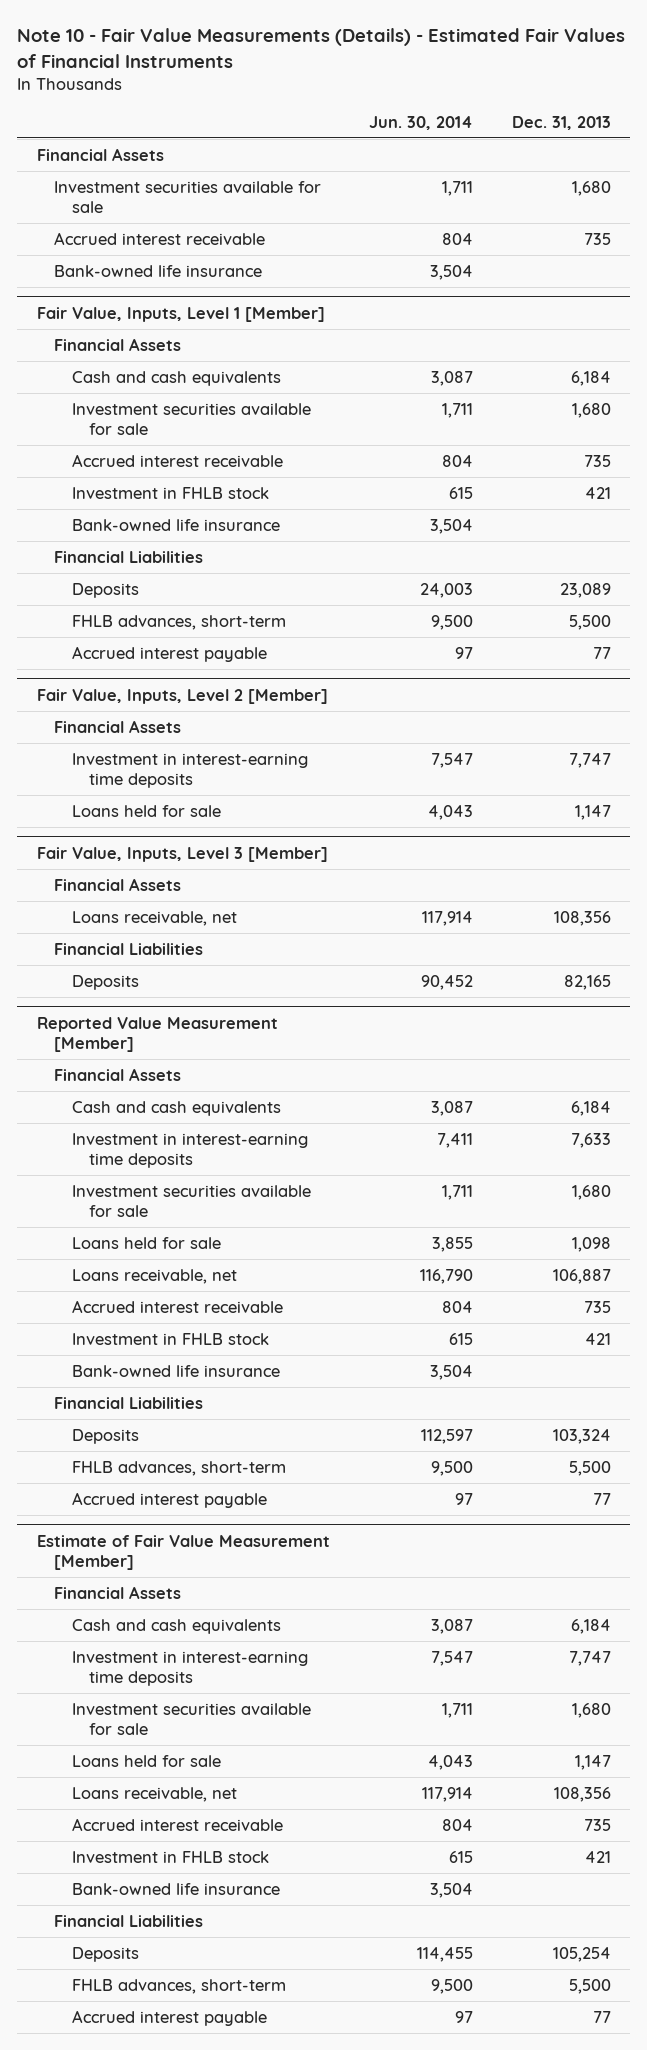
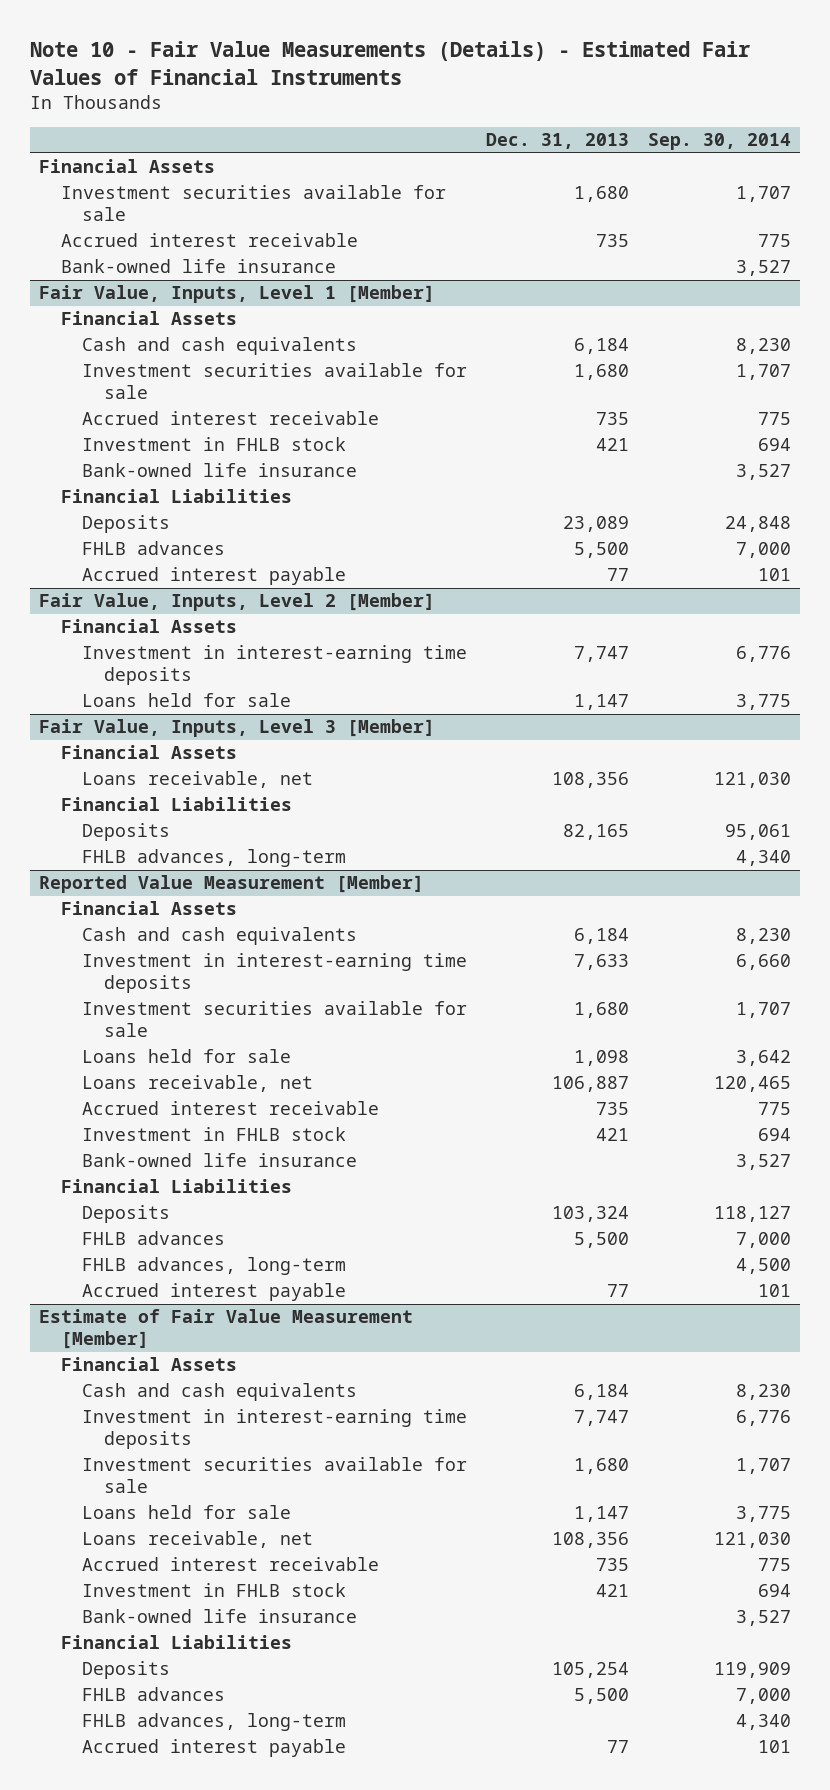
- | Jun. 30, 2014 | Dec. 31, 2013
+ | Dec. 31, 2013 | Sep. 30, 2014
@ Fair Value, Inputs, Level 1 [Member]
- FHLB advances, short-term | 9,500 | 5,500
+ FHLB advances | 5,500 | 7,000
@ Fair Value, Inputs, Level 3 [Member]
+ FHLB advances, long-term | | 4,340
@ Reported Value Measurement [Member]
- FHLB advances, short-term | 9,500 | 5,500
+ FHLB advances | 5,500 | 7,000
+ FHLB advances, long-term | | 4,500
@ Estimate of Fair Value Measurement [Member]
- FHLB advances, short-term | 9,500 | 5,500
+ FHLB advances | 5,500 | 7,000
+ FHLB advances, long-term | | 4,340

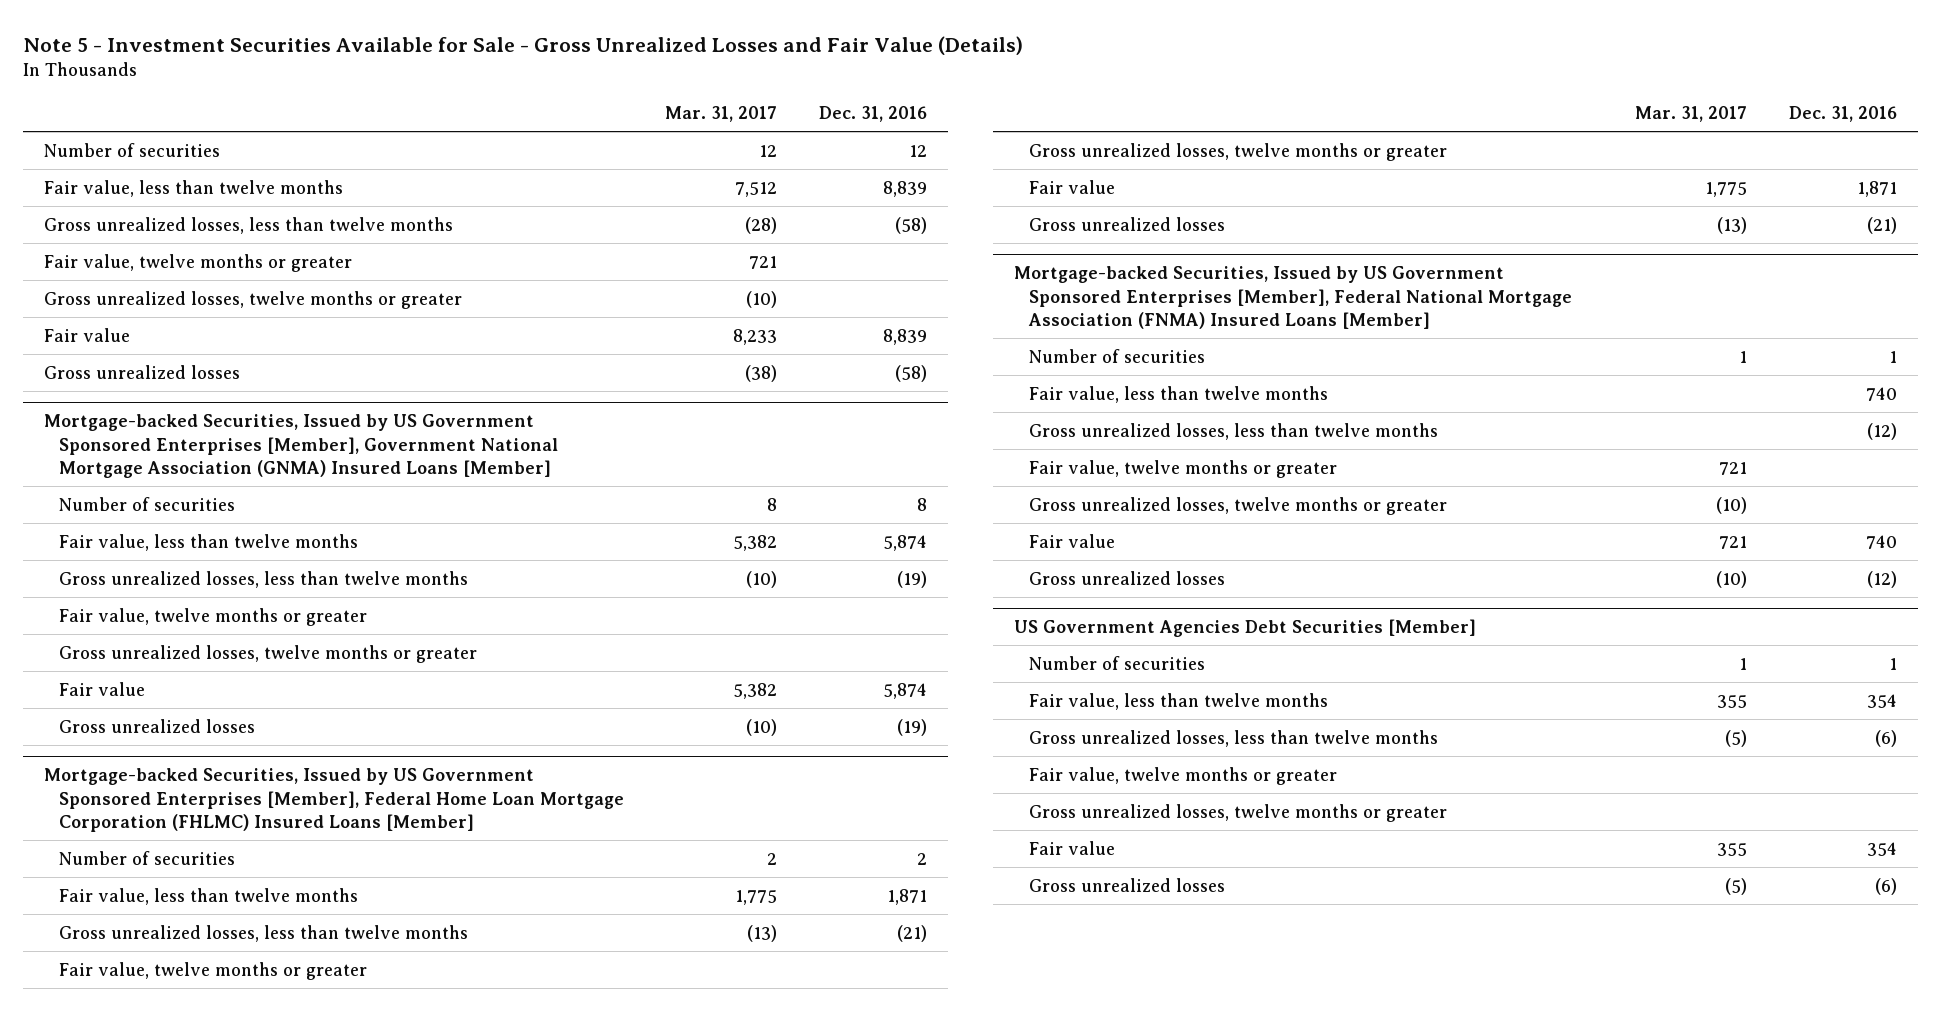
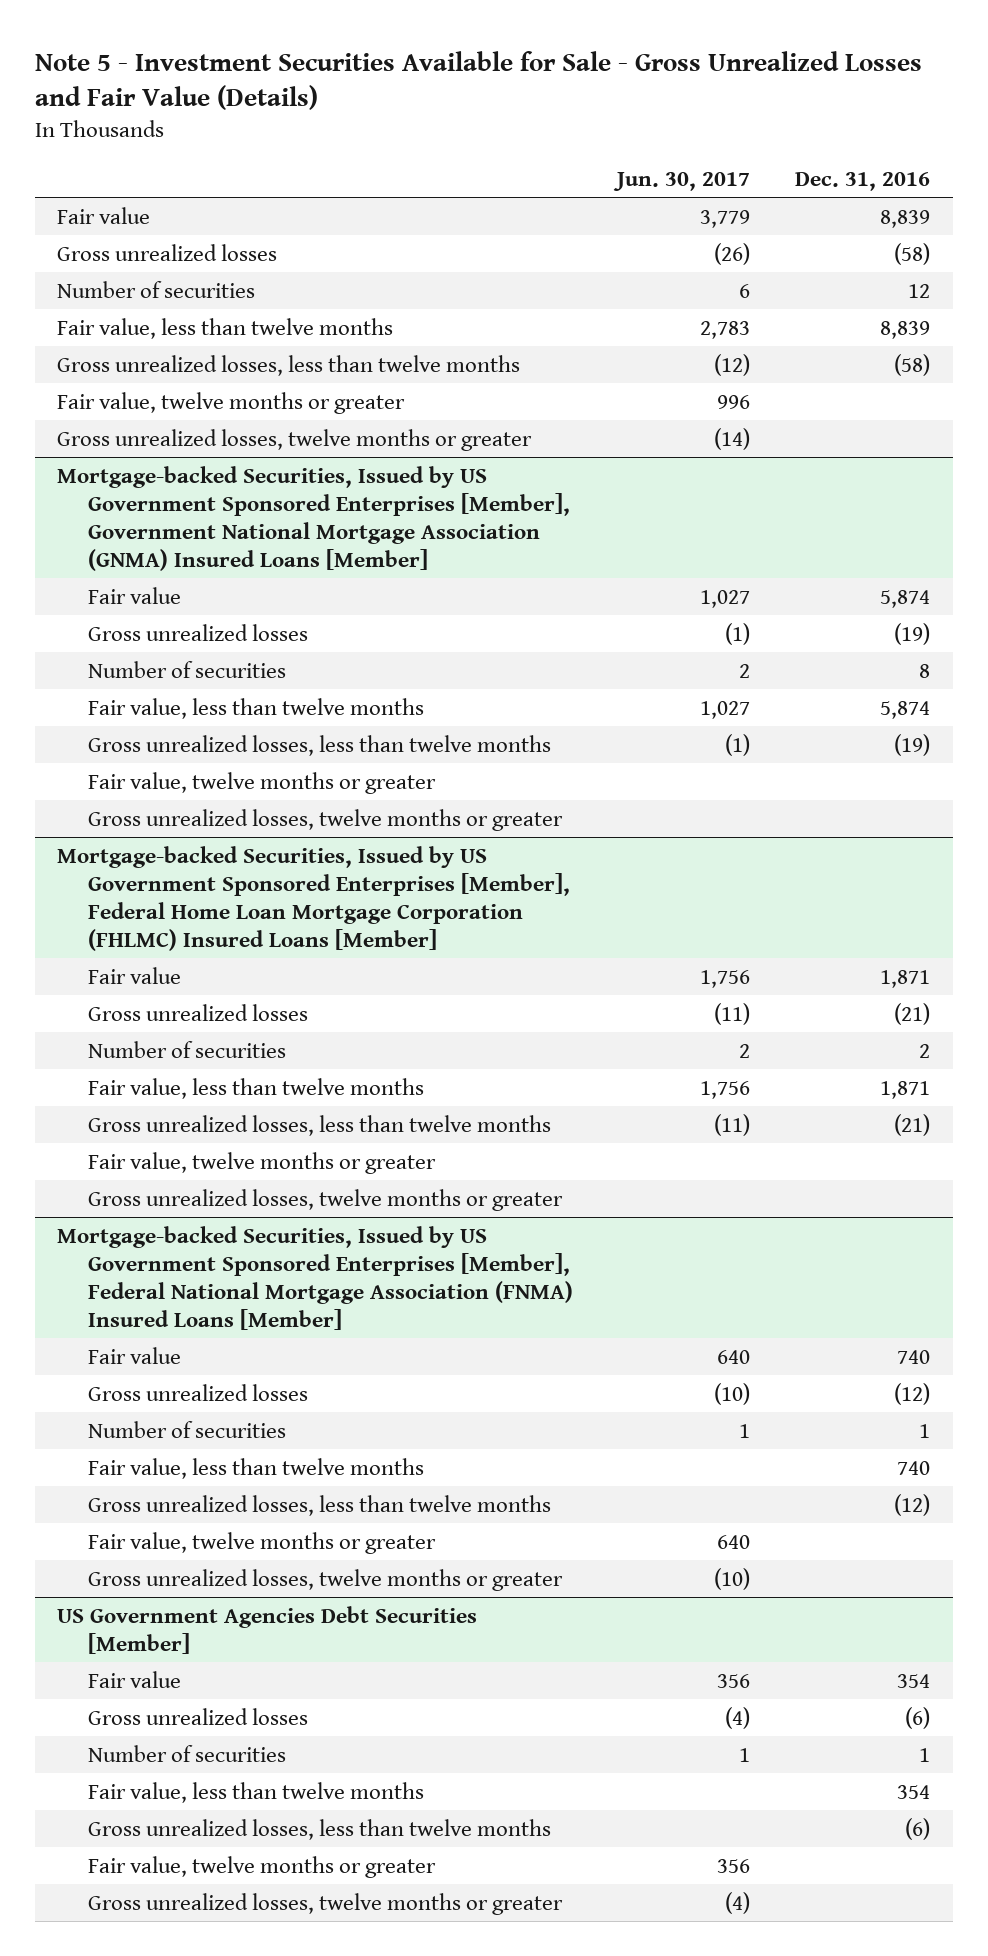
- | Mar. 31, 2017 | Dec. 31, 2016
+ | Jun. 30, 2017 | Dec. 31, 2016
moved up: Fair value | 3,779 | 8,839
moved up: Gross unrealized losses | (26) | (58)
@ Mortgage-backed Securities, Issued by US Government Sponsored Enterprises [Member], Government National Mortgage Association (GNMA) Insured Loans [Member]
moved up: Fair value | 1,027 | 5,874
moved up: Gross unrealized losses | (1) | (19)
@ Mortgage-backed Securities, Issued by US Government Sponsored Enterprises [Member], Federal Home Loan Mortgage Corporation (FHLMC) Insured Loans [Member]
moved up: Fair value | 1,756 | 1,871
moved up: Gross unrealized losses | (11) | (21)
@ Mortgage-backed Securities, Issued by US Government Sponsored Enterprises [Member], Federal National Mortgage Association (FNMA) Insured Loans [Member]
moved up: Fair value | 640 | 740
moved up: Gross unrealized losses | (10) | (12)
@ US Government Agencies Debt Securities [Member]
moved up: Fair value | 356 | 354
moved up: Gross unrealized losses | (4) | (6)

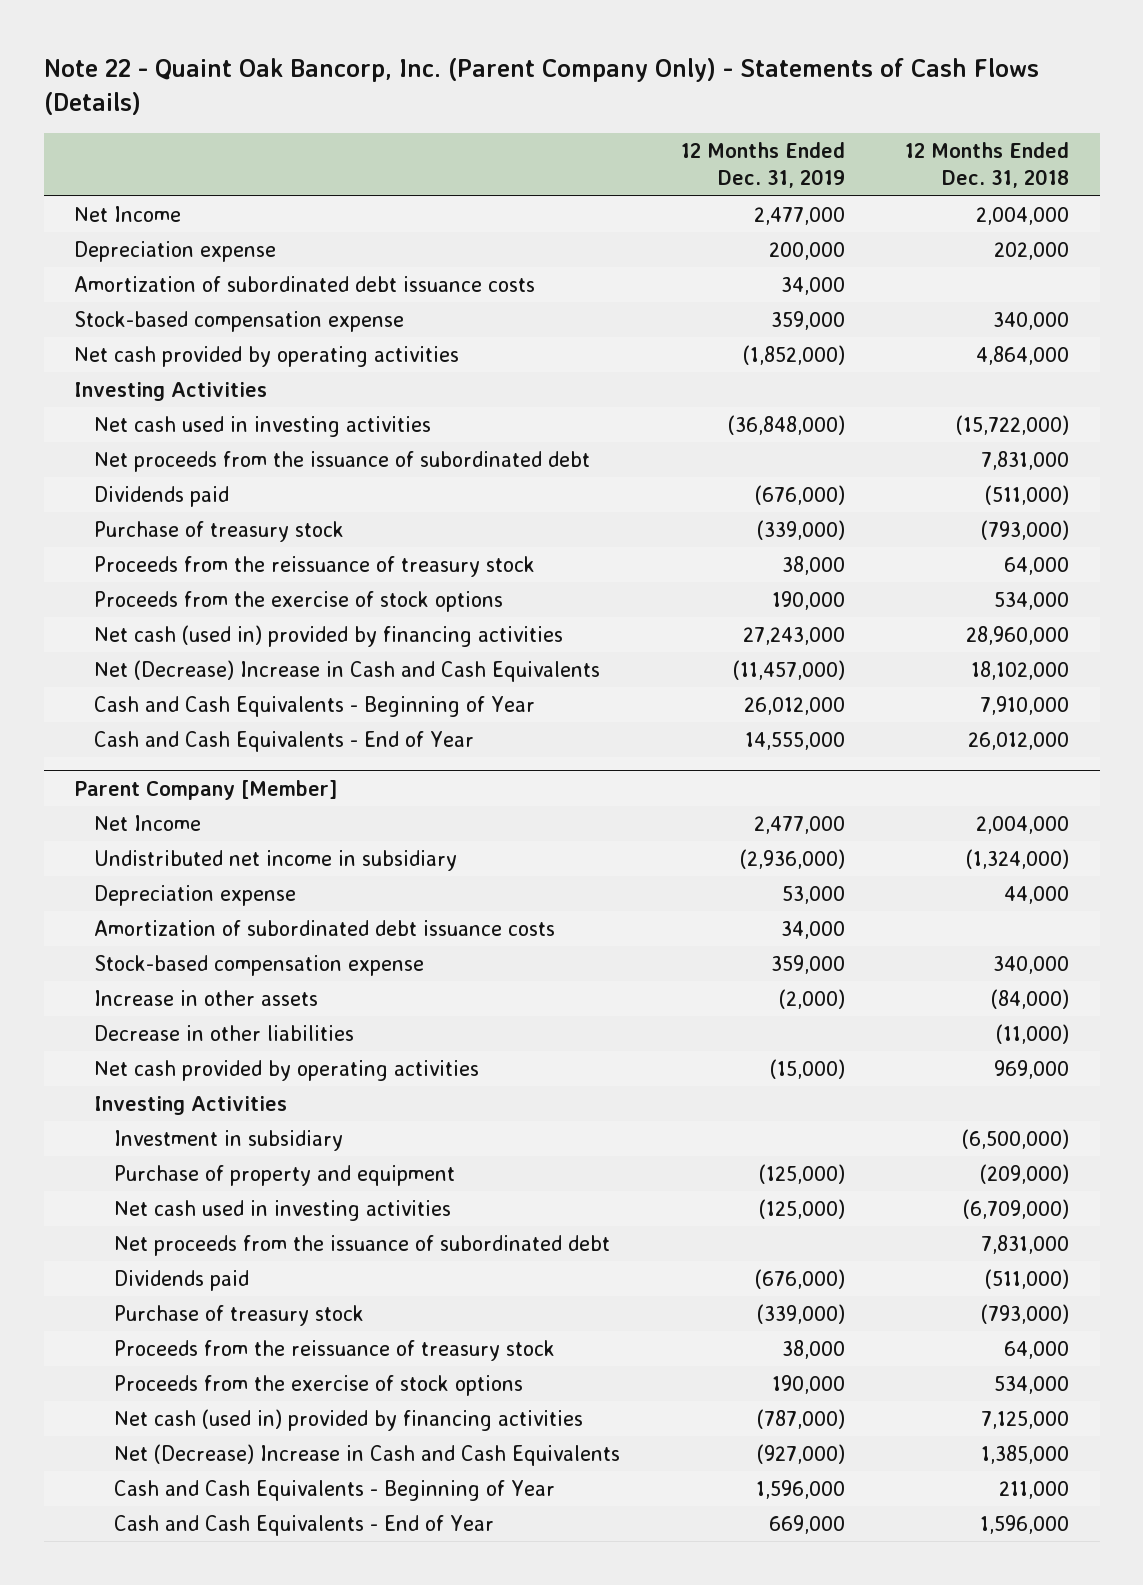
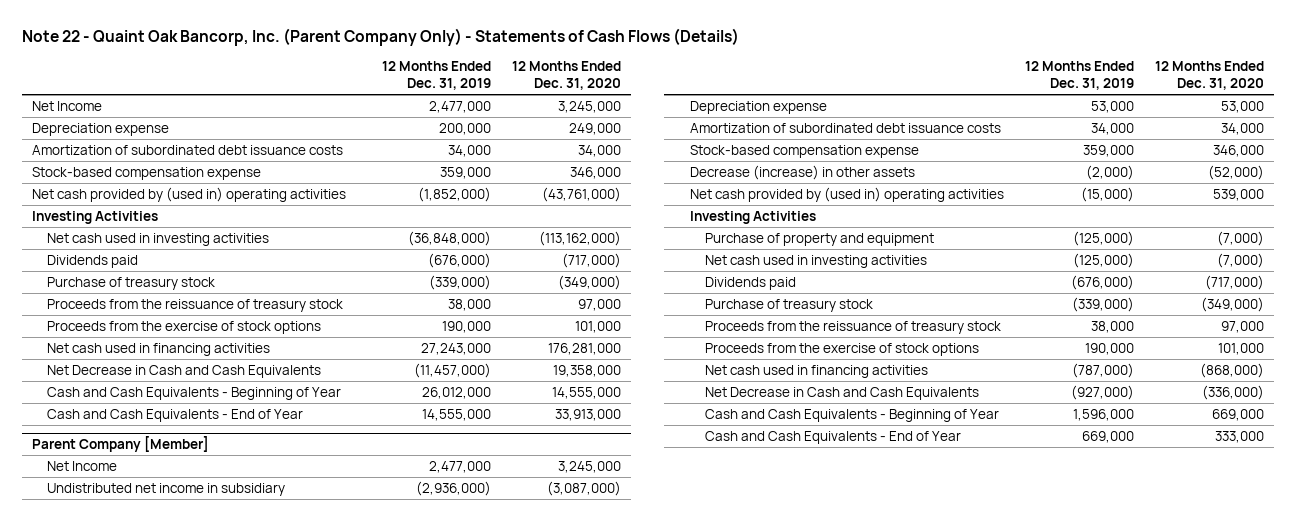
- | 12 Months Ended Dec. 31, 2019 | 12 Months Ended Dec. 31, 2018
+ | 12 Months Ended Dec. 31, 2019 | 12 Months Ended Dec. 31, 2020
- Net cash provided by operating activities | (1,852,000) | 4,864,000
+ Net cash provided by (used in) operating activities | (1,852,000) | (43,761,000)
- Net proceeds from the issuance of subordinated debt | | 7,831,000
- Net cash (used in) provided by financing activities | 27,243,000 | 28,960,000
- Net (Decrease) Increase in Cash and Cash Equivalents | (11,457,000) | 18,102,000
+ Net cash used in financing activities | 27,243,000 | 176,281,000
+ Net Decrease in Cash and Cash Equivalents | (11,457,000) | 19,358,000
@ Parent Company [Member]
- Increase in other assets | (2,000) | (84,000)
- Decrease in other liabilities | | (11,000)
- Net cash provided by operating activities | (15,000) | 969,000
+ Decrease (increase) in other assets | (2,000) | (52,000)
+ Net cash provided by (used in) operating activities | (15,000) | 539,000
- Investment in subsidiary | | (6,500,000)
- Net proceeds from the issuance of subordinated debt | | 7,831,000
- Net cash (used in) provided by financing activities | (787,000) | 7,125,000
- Net (Decrease) Increase in Cash and Cash Equivalents | (927,000) | 1,385,000
+ Net cash used in financing activities | (787,000) | (868,000)
+ Net Decrease in Cash and Cash Equivalents | (927,000) | (336,000)

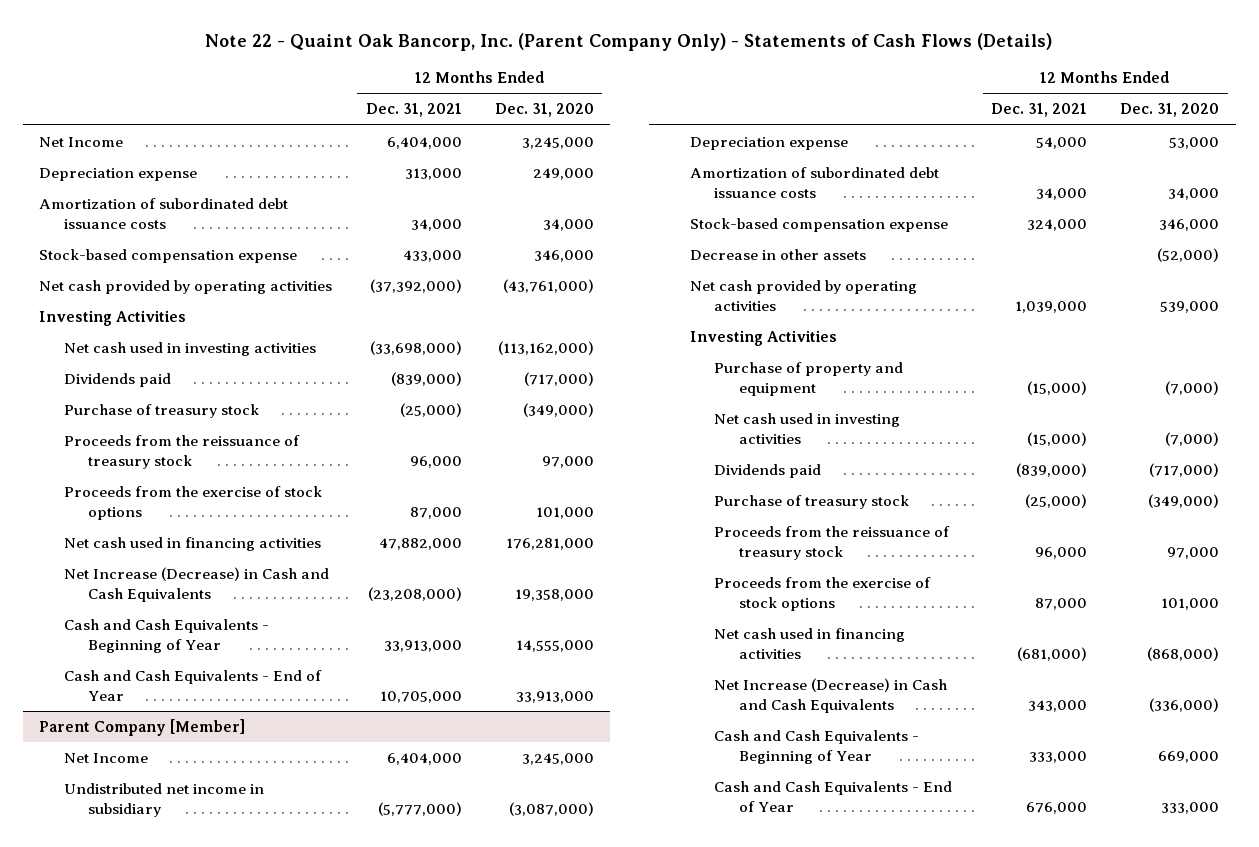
- | 12 Months Ended Dec. 31, 2019 | 12 Months Ended Dec. 31, 2020
+ | 12 Months Ended Dec. 31, 2021 | 12 Months Ended Dec. 31, 2020
- Net cash provided by (used in) operating activities | (1,852,000) | (43,761,000)
+ Net cash provided by operating activities | (37,392,000) | (43,761,000)
- Net Decrease in Cash and Cash Equivalents | (11,457,000) | 19,358,000
+ Net Increase (Decrease) in Cash and Cash Equivalents | (23,208,000) | 19,358,000
@ Parent Company [Member]
- Decrease (increase) in other assets | (2,000) | (52,000)
- Net cash provided by (used in) operating activities | (15,000) | 539,000
+ Decrease in other assets | | (52,000)
+ Net cash provided by operating activities | 1,039,000 | 539,000
- Net Decrease in Cash and Cash Equivalents | (927,000) | (336,000)
+ Net Increase (Decrease) in Cash and Cash Equivalents | 343,000 | (336,000)

